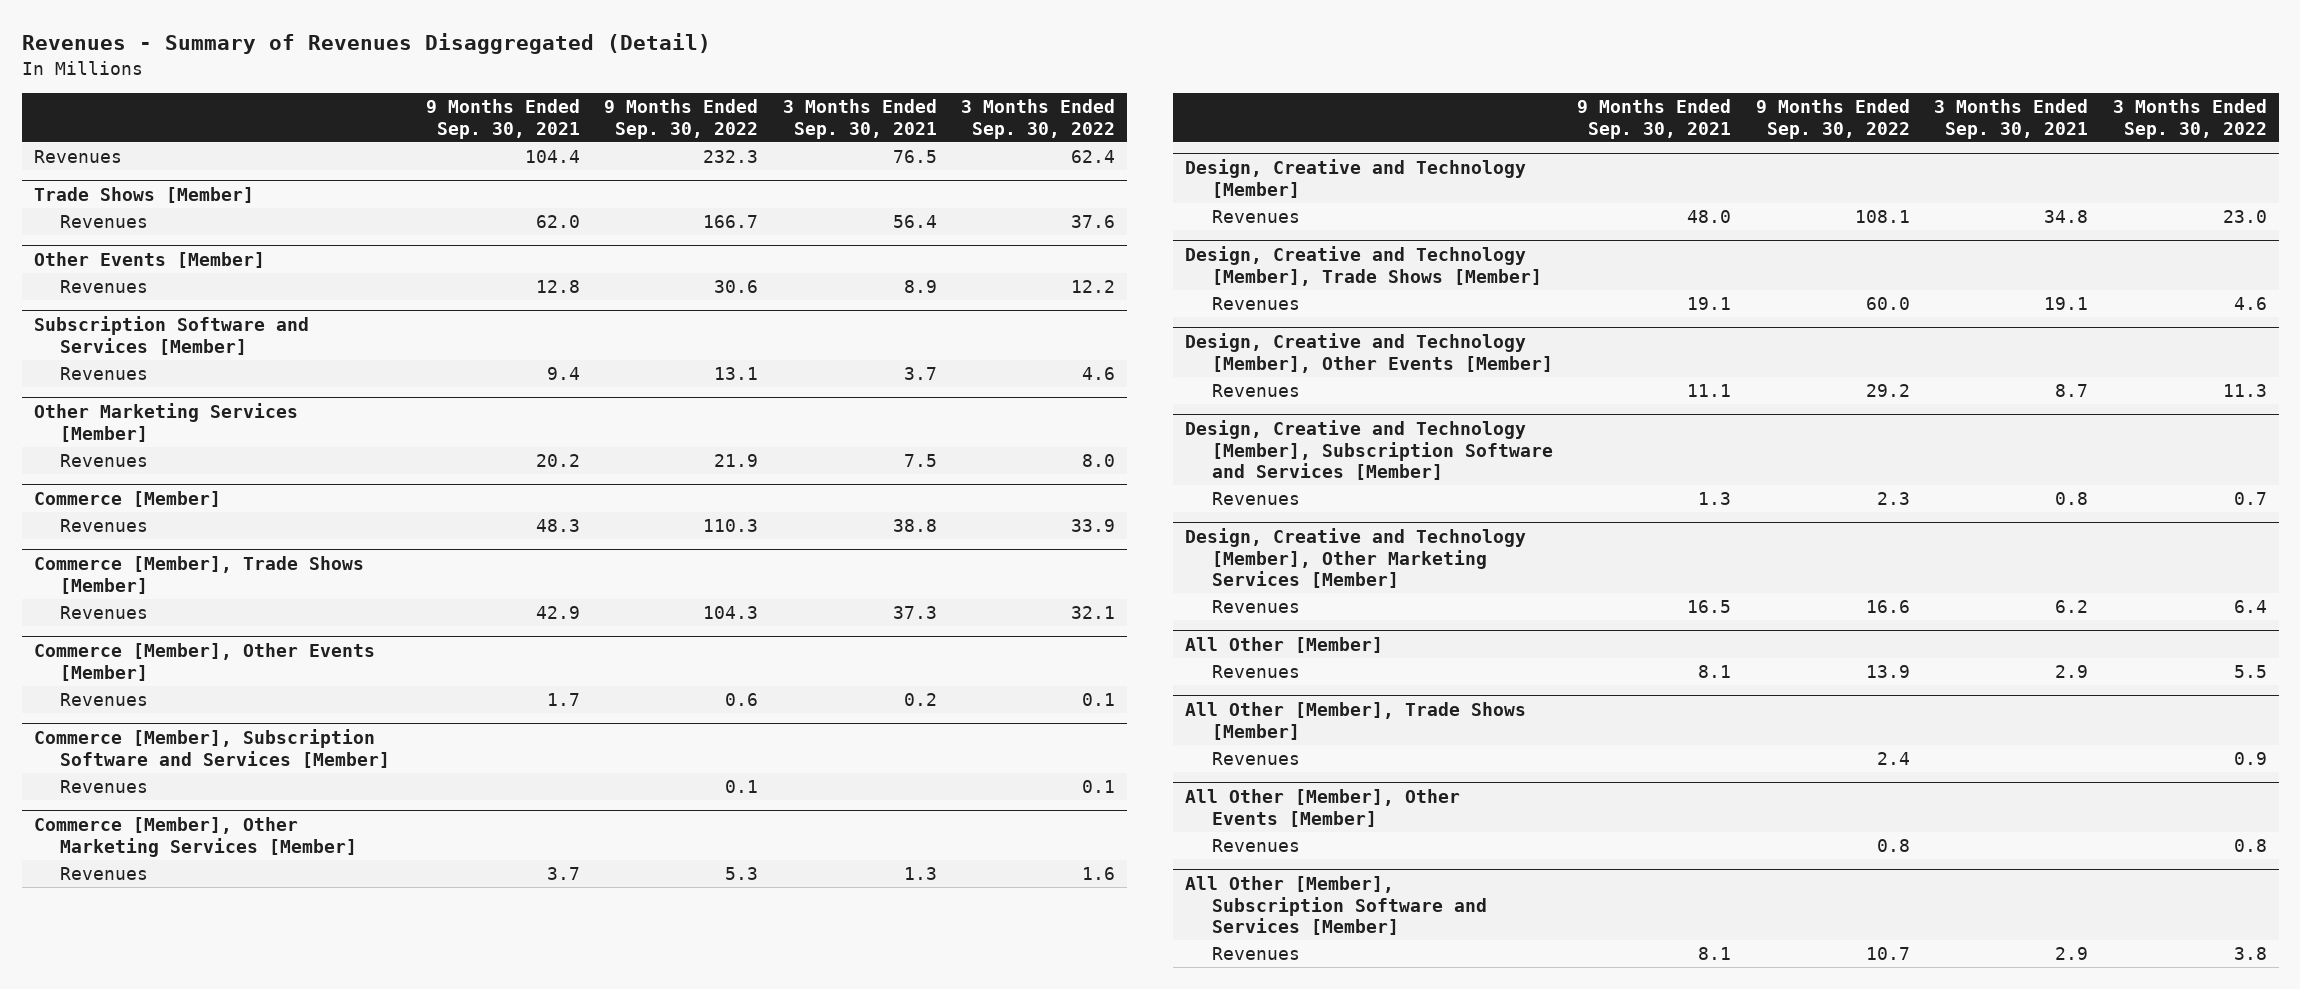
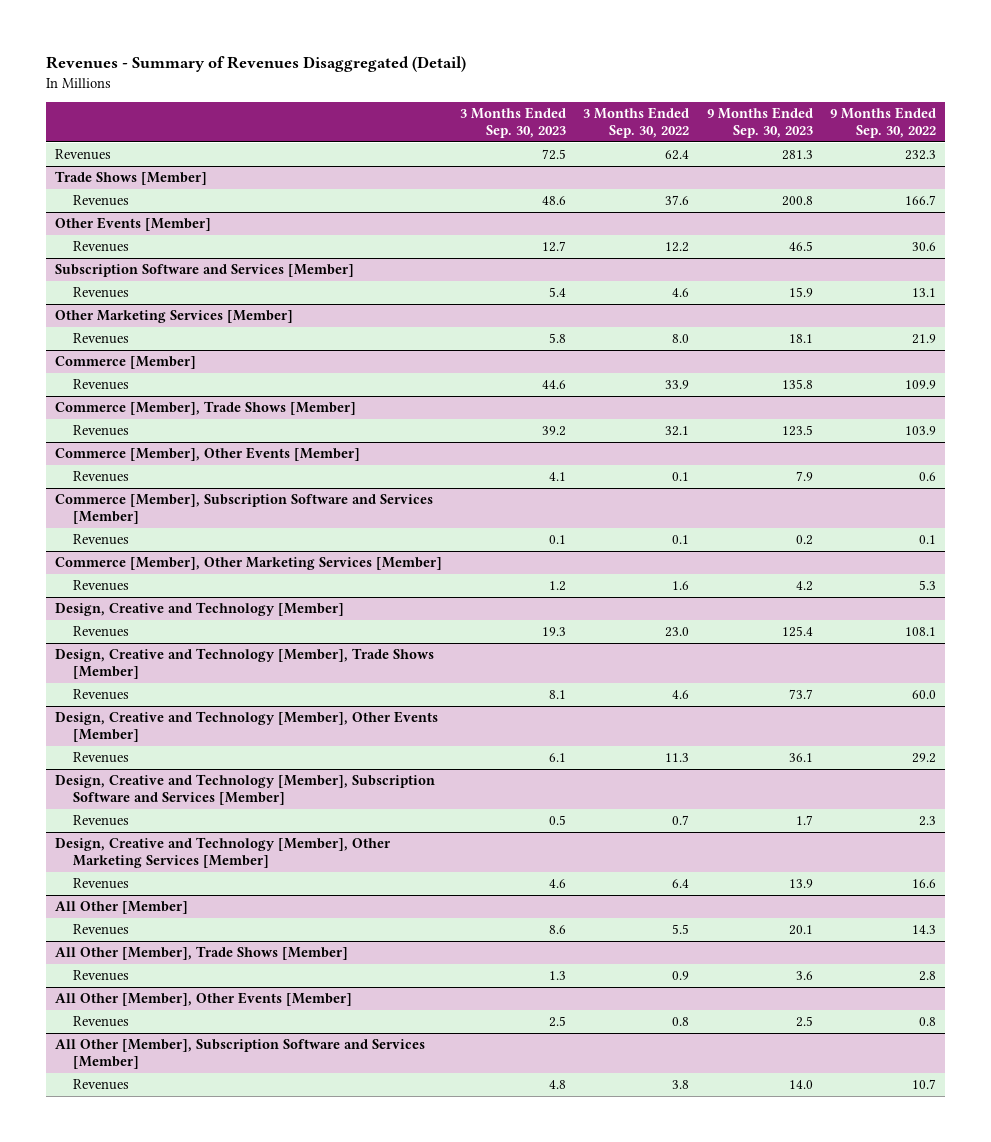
- | 9 Months Ended Sep. 30, 2021 | 9 Months Ended Sep. 30, 2022 | 3 Months Ended Sep. 30, 2021 | 3 Months Ended Sep. 30, 2022
+ | 3 Months Ended Sep. 30, 2023 | 3 Months Ended Sep. 30, 2022 | 9 Months Ended Sep. 30, 2023 | 9 Months Ended Sep. 30, 2022
@ Commerce [Member]
- Revenues | 48.3 | 110.3 | 38.8 | 33.9
+ Revenues | 44.6 | 33.9 | 135.8 | 109.9
@ Commerce [Member], Trade Shows [Member]
- Revenues | 42.9 | 104.3 | 37.3 | 32.1
+ Revenues | 39.2 | 32.1 | 123.5 | 103.9
@ All Other [Member]
- Revenues | 8.1 | 13.9 | 2.9 | 5.5
+ Revenues | 8.6 | 5.5 | 20.1 | 14.3
@ All Other [Member], Trade Shows [Member]
- Revenues | | 2.4 | | 0.9
+ Revenues | 1.3 | 0.9 | 3.6 | 2.8

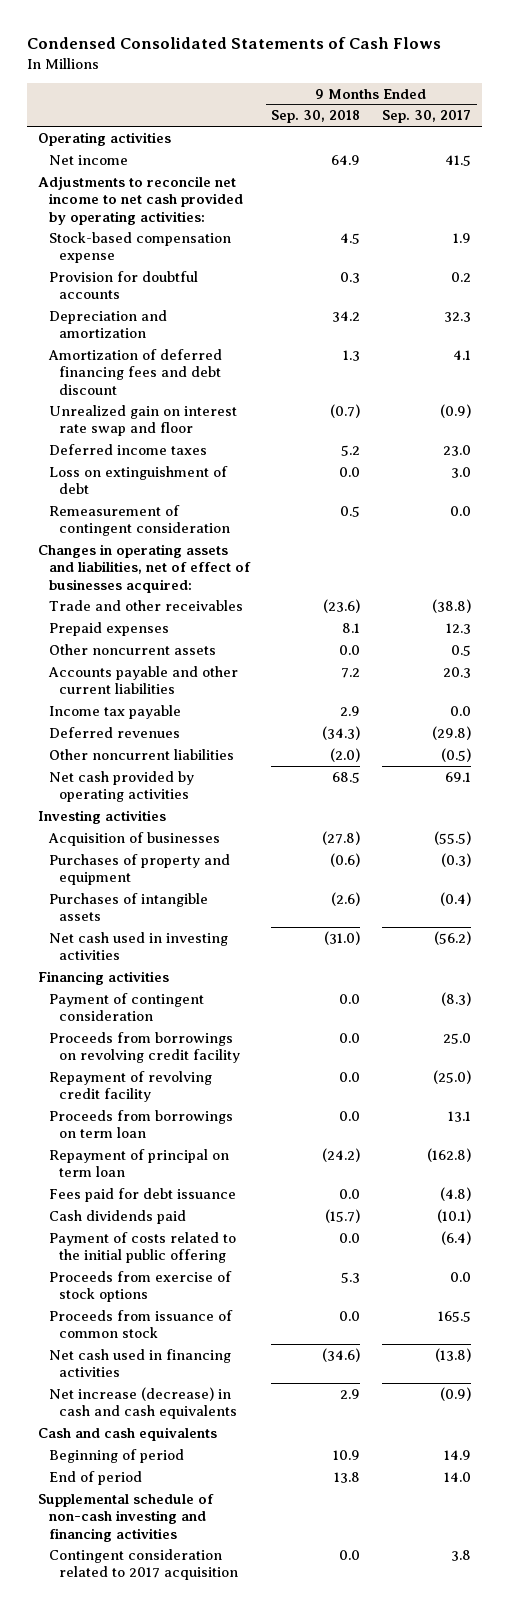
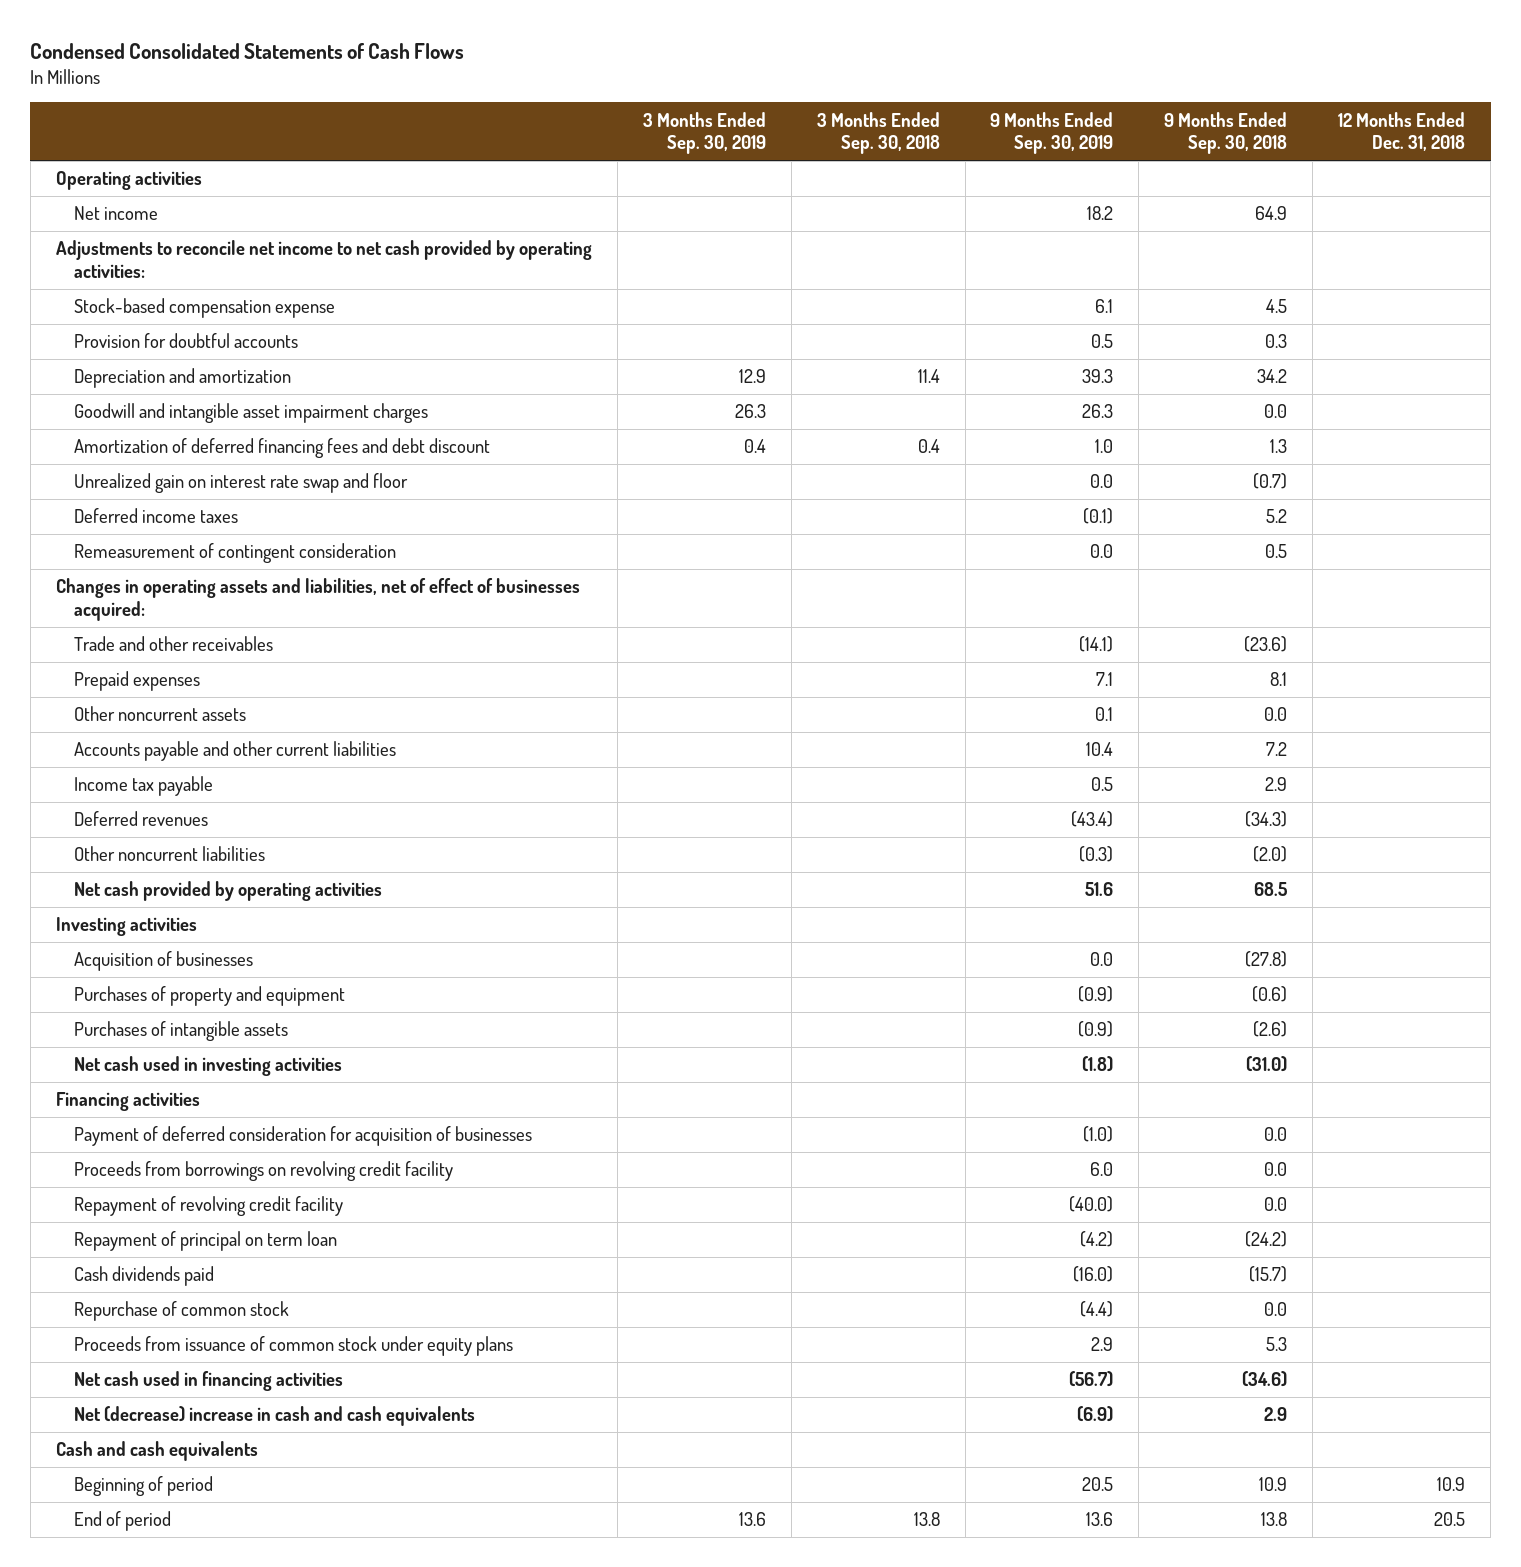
- | 9 Months Ended Sep. 30, 2018 | 9 Months Ended Sep. 30, 2017
+ | 3 Months Ended Sep. 30, 2019 | 3 Months Ended Sep. 30, 2018 | 9 Months Ended Sep. 30, 2019 | 9 Months Ended Sep. 30, 2018 | 12 Months Ended Dec. 31, 2018
+ Goodwill and intangible asset impairment charges | 26.3 | | 26.3 | 0.0 |
- Loss on extinguishment of debt | 0.0 | 3.0
- Payment of contingent consideration | 0.0 | (8.3)
+ Payment of deferred consideration for acquisition of businesses | | | (1.0) | 0.0 |
- Proceeds from borrowings on term loan | 0.0 | 13.1
- Fees paid for debt issuance | 0.0 | (4.8)
- Payment of costs related to the initial public offering | 0.0 | (6.4)
- Proceeds from exercise of stock options | 5.3 | 0.0
- Proceeds from issuance of common stock | 0.0 | 165.5
+ Repurchase of common stock | | | (4.4) | 0.0 |
+ Proceeds from issuance of common stock under equity plans | | | 2.9 | 5.3 |
- Net increase (decrease) in cash and cash equivalents | 2.9 | (0.9)
+ Net (decrease) increase in cash and cash equivalents | | | (6.9) | 2.9 |
- Supplemental schedule of non-cash investing and financing activities
- Contingent consideration related to 2017 acquisition | 0.0 | 3.8

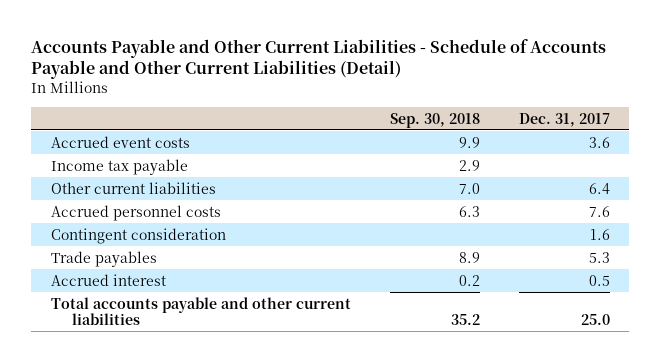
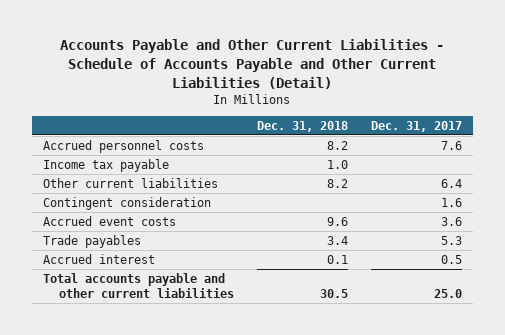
- | Sep. 30, 2018 | Dec. 31, 2017
+ | Dec. 31, 2018 | Dec. 31, 2017
moved up: Accrued personnel costs | 8.2 | 7.6
moved down: Accrued event costs | 9.6 | 3.6

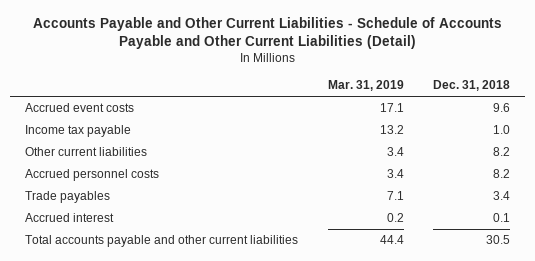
- | Dec. 31, 2018 | Dec. 31, 2017
+ | Mar. 31, 2019 | Dec. 31, 2018
moved up: Accrued event costs | 17.1 | 9.6
- Contingent consideration | | 1.6
moved down: Accrued personnel costs | 3.4 | 8.2

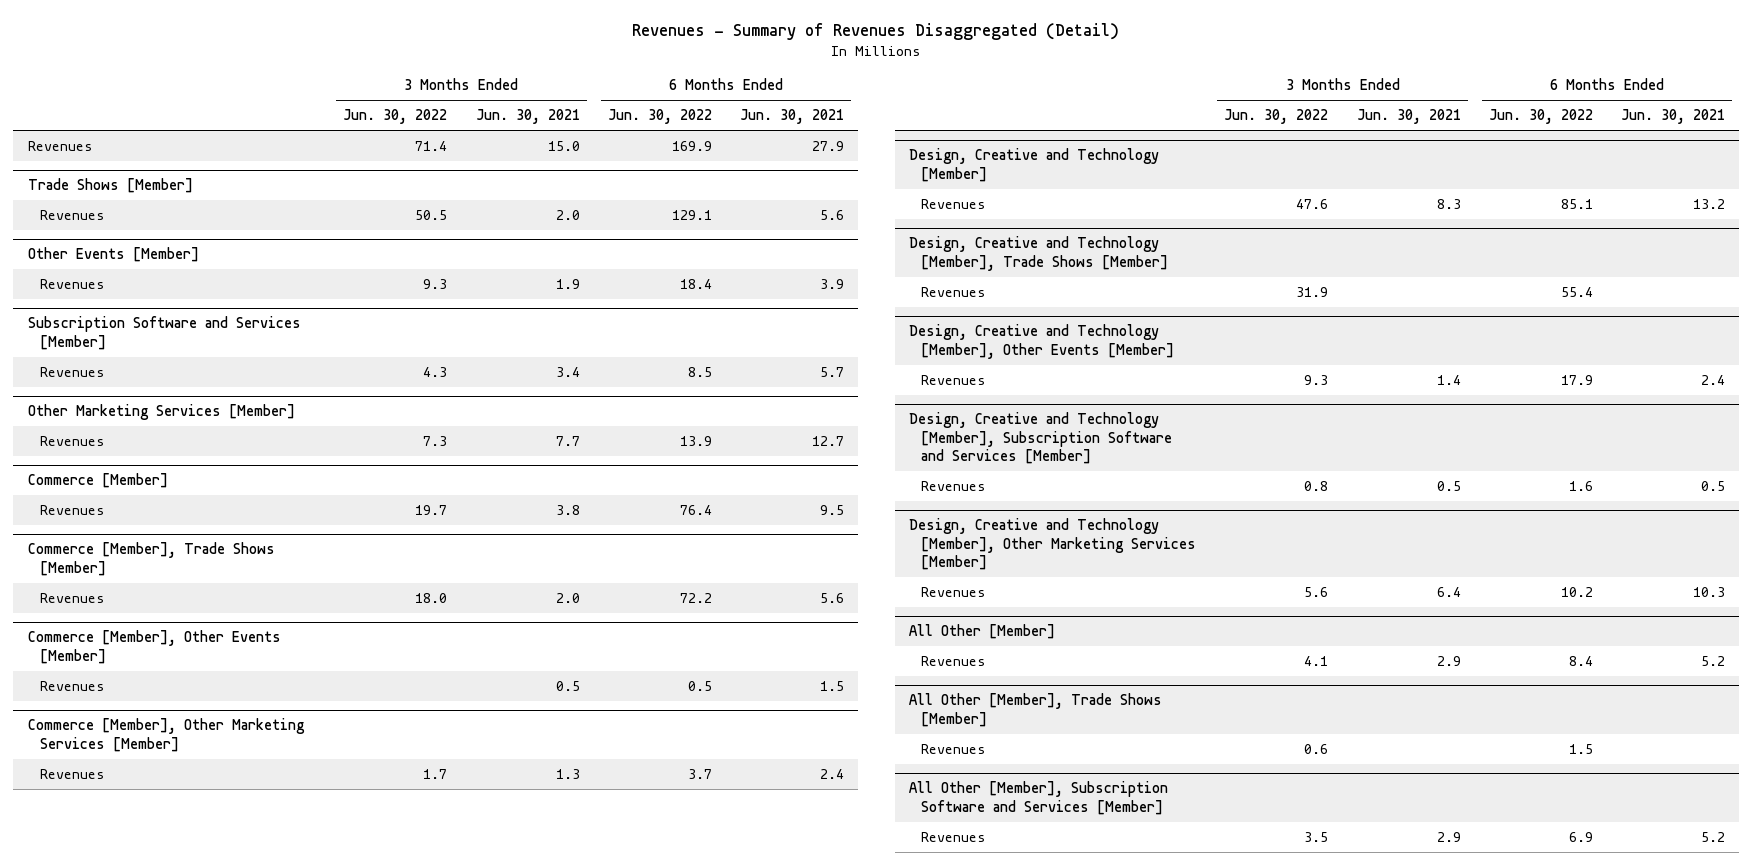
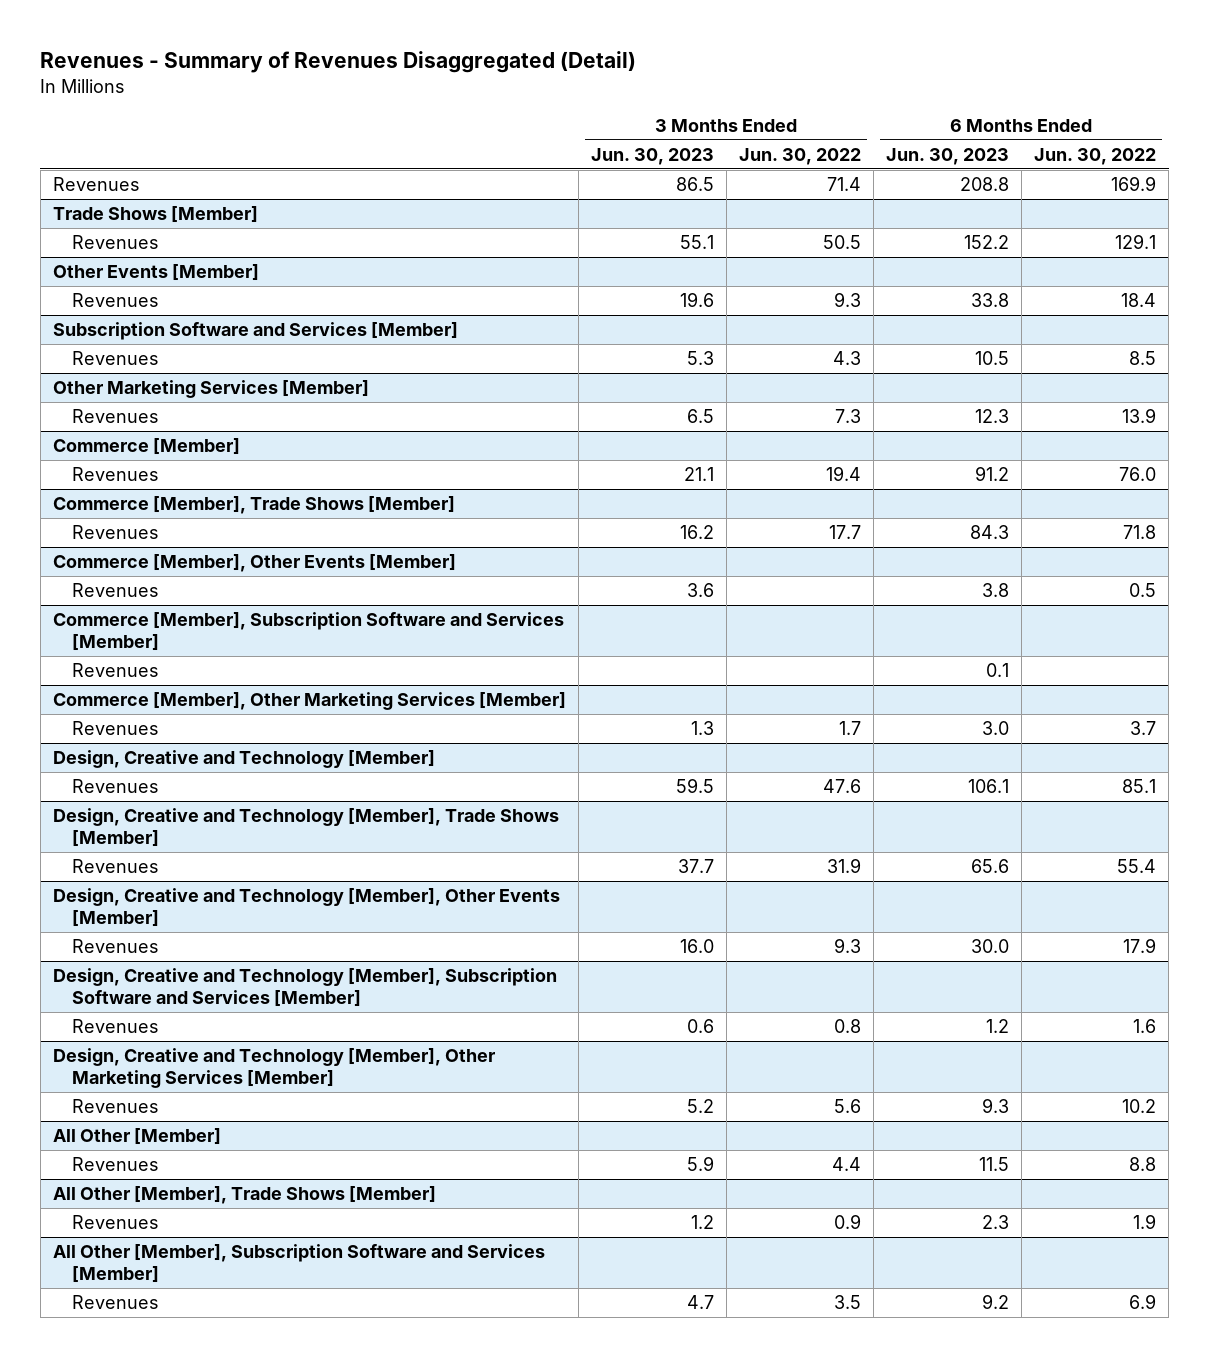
- | 3 Months Ended Jun. 30, 2022 | 3 Months Ended Jun. 30, 2021 | 6 Months Ended Jun. 30, 2022 | 6 Months Ended Jun. 30, 2021
+ | 3 Months Ended Jun. 30, 2023 | 3 Months Ended Jun. 30, 2022 | 6 Months Ended Jun. 30, 2023 | 6 Months Ended Jun. 30, 2022
@ Commerce [Member]
- Revenues | 19.7 | 3.8 | 76.4 | 9.5
+ Revenues | 21.1 | 19.4 | 91.2 | 76.0
@ Commerce [Member], Trade Shows [Member]
- Revenues | 18.0 | 2.0 | 72.2 | 5.6
+ Revenues | 16.2 | 17.7 | 84.3 | 71.8
+ Commerce [Member], Subscription Software and Services [Member]
+ Revenues | | | 0.1 |
@ All Other [Member]
- Revenues | 4.1 | 2.9 | 8.4 | 5.2
+ Revenues | 5.9 | 4.4 | 11.5 | 8.8
@ All Other [Member], Trade Shows [Member]
- Revenues | 0.6 | | 1.5 |
+ Revenues | 1.2 | 0.9 | 2.3 | 1.9

